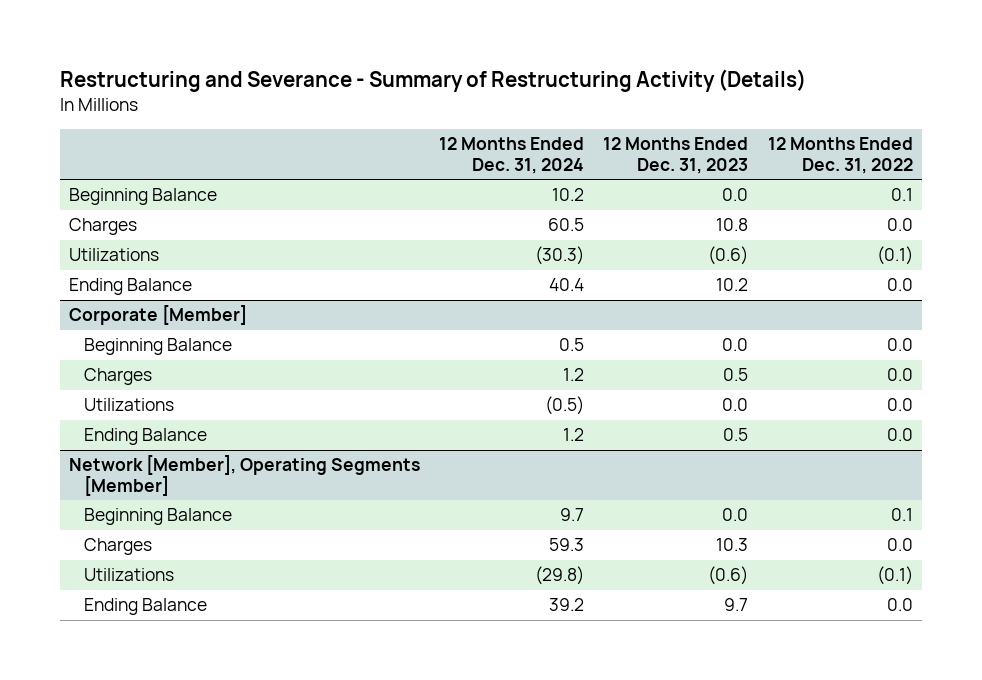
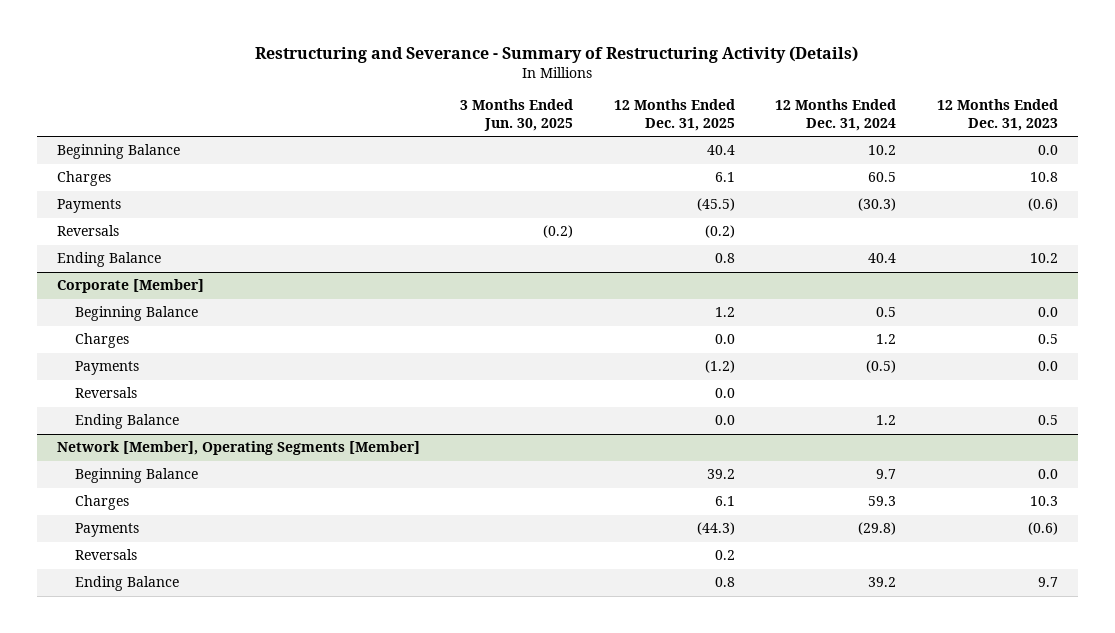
- | 12 Months Ended Dec. 31, 2024 | 12 Months Ended Dec. 31, 2023 | 12 Months Ended Dec. 31, 2022
+ | 3 Months Ended Jun. 30, 2025 | 12 Months Ended Dec. 31, 2025 | 12 Months Ended Dec. 31, 2024 | 12 Months Ended Dec. 31, 2023
- Utilizations | (30.3) | (0.6) | (0.1)
+ Payments | | (45.5) | (30.3) | (0.6)
+ Reversals | (0.2) | (0.2) | |
@ Corporate [Member]
- Utilizations | (0.5) | 0.0 | 0.0
+ Payments | | (1.2) | (0.5) | 0.0
+ Reversals | | 0.0 | |
@ Network [Member], Operating Segments [Member]
- Utilizations | (29.8) | (0.6) | (0.1)
+ Payments | | (44.3) | (29.8) | (0.6)
+ Reversals | | 0.2 | |

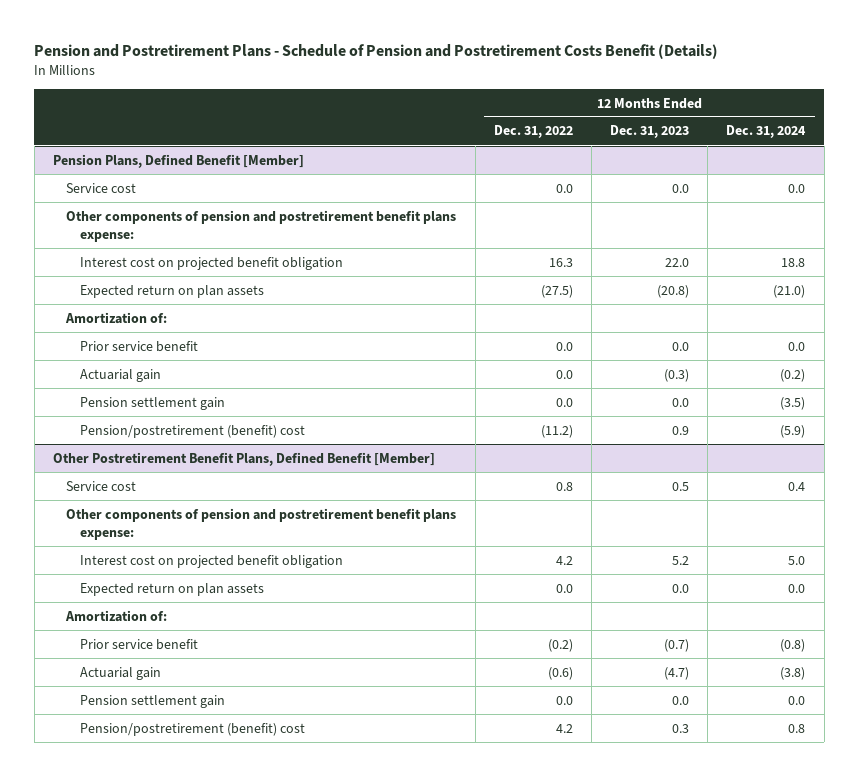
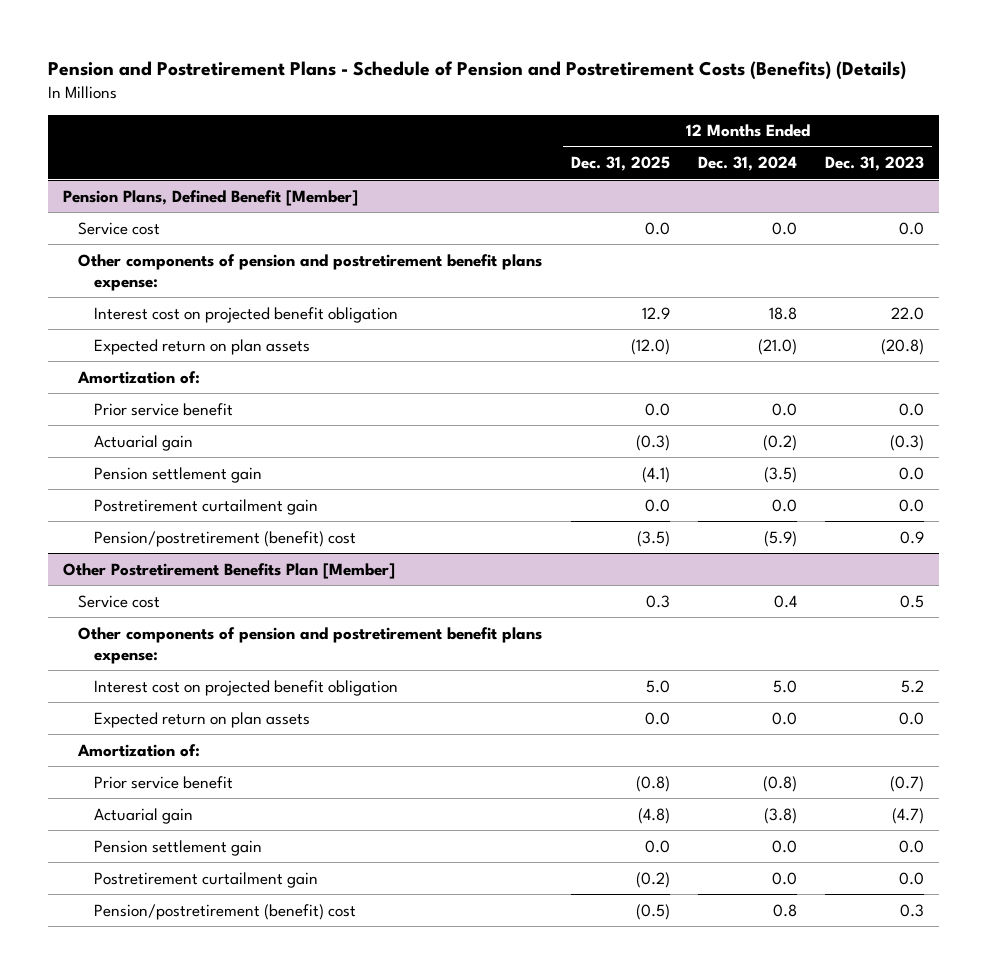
- Pension and Postretirement Plans - Schedule of Pension and Postretirement Costs Benefit (Details)
+ Pension and Postretirement Plans - Schedule of Pension and Postretirement Costs (Benefits) (Details)
- | 12 Months Ended Dec. 31, 2022 | 12 Months Ended Dec. 31, 2023 | 12 Months Ended Dec. 31, 2024
+ | 12 Months Ended Dec. 31, 2025 | 12 Months Ended Dec. 31, 2024 | 12 Months Ended Dec. 31, 2023
@ Pension Plans, Defined Benefit [Member]
+ Postretirement curtailment gain | 0.0 | 0.0 | 0.0
- Other Postretirement Benefit Plans, Defined Benefit [Member]
+ Other Postretirement Benefits Plan [Member]
+ Postretirement curtailment gain | (0.2) | 0.0 | 0.0

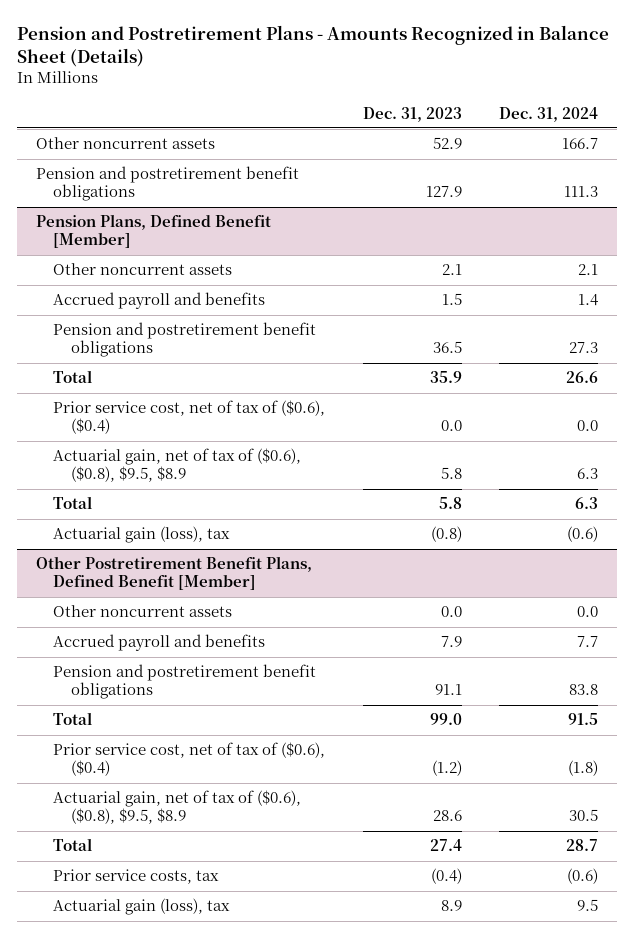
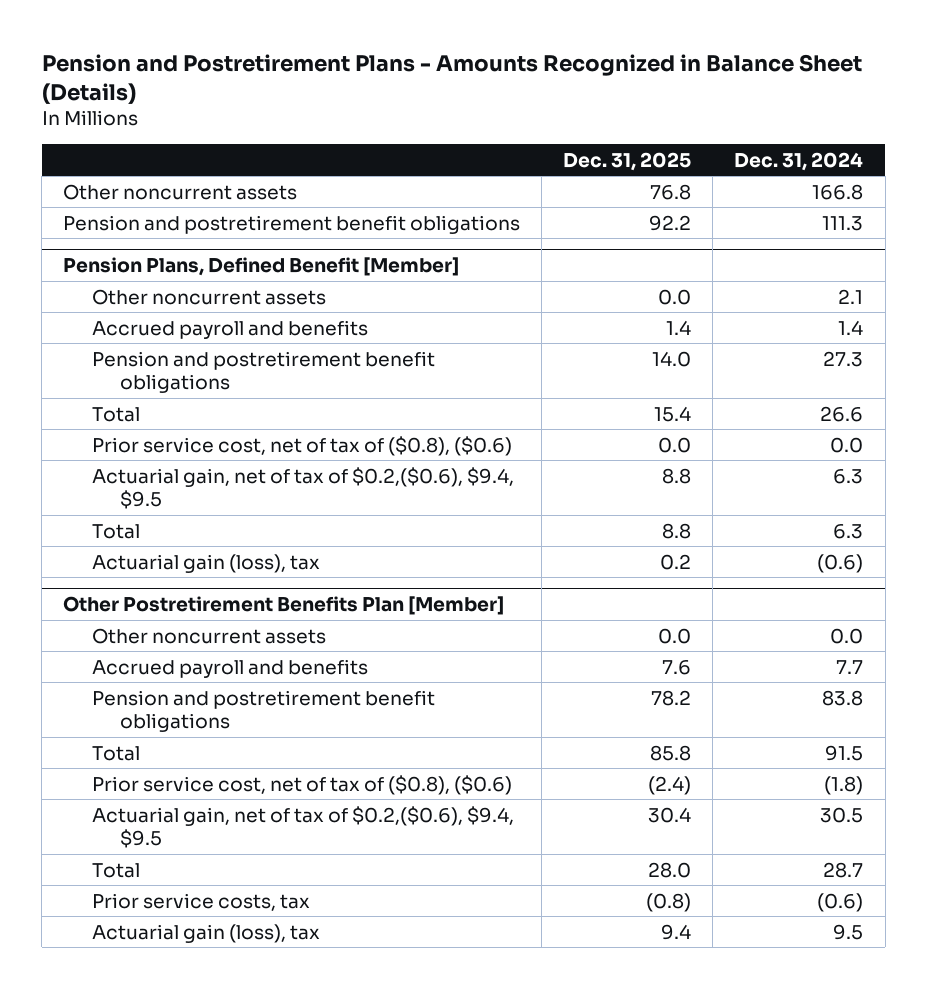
- | Dec. 31, 2023 | Dec. 31, 2024
+ | Dec. 31, 2025 | Dec. 31, 2024
- Other noncurrent assets | 52.9 | 166.7
+ Other noncurrent assets | 76.8 | 166.8
@ Pension Plans, Defined Benefit [Member]
- Prior service cost, net of tax of ($0.6), ($0.4) | 0.0 | 0.0
- Actuarial gain, net of tax of ($0.6), ($0.8), $9.5, $8.9 | 5.8 | 6.3
+ Prior service cost, net of tax of ($0.8), ($0.6) | 0.0 | 0.0
+ Actuarial gain, net of tax of $0.2,($0.6), $9.4, $9.5 | 8.8 | 6.3
- Other Postretirement Benefit Plans, Defined Benefit [Member]
+ Other Postretirement Benefits Plan [Member]
- Prior service cost, net of tax of ($0.6), ($0.4) | (1.2) | (1.8)
- Actuarial gain, net of tax of ($0.6), ($0.8), $9.5, $8.9 | 28.6 | 30.5
+ Prior service cost, net of tax of ($0.8), ($0.6) | (2.4) | (1.8)
+ Actuarial gain, net of tax of $0.2,($0.6), $9.4, $9.5 | 30.4 | 30.5

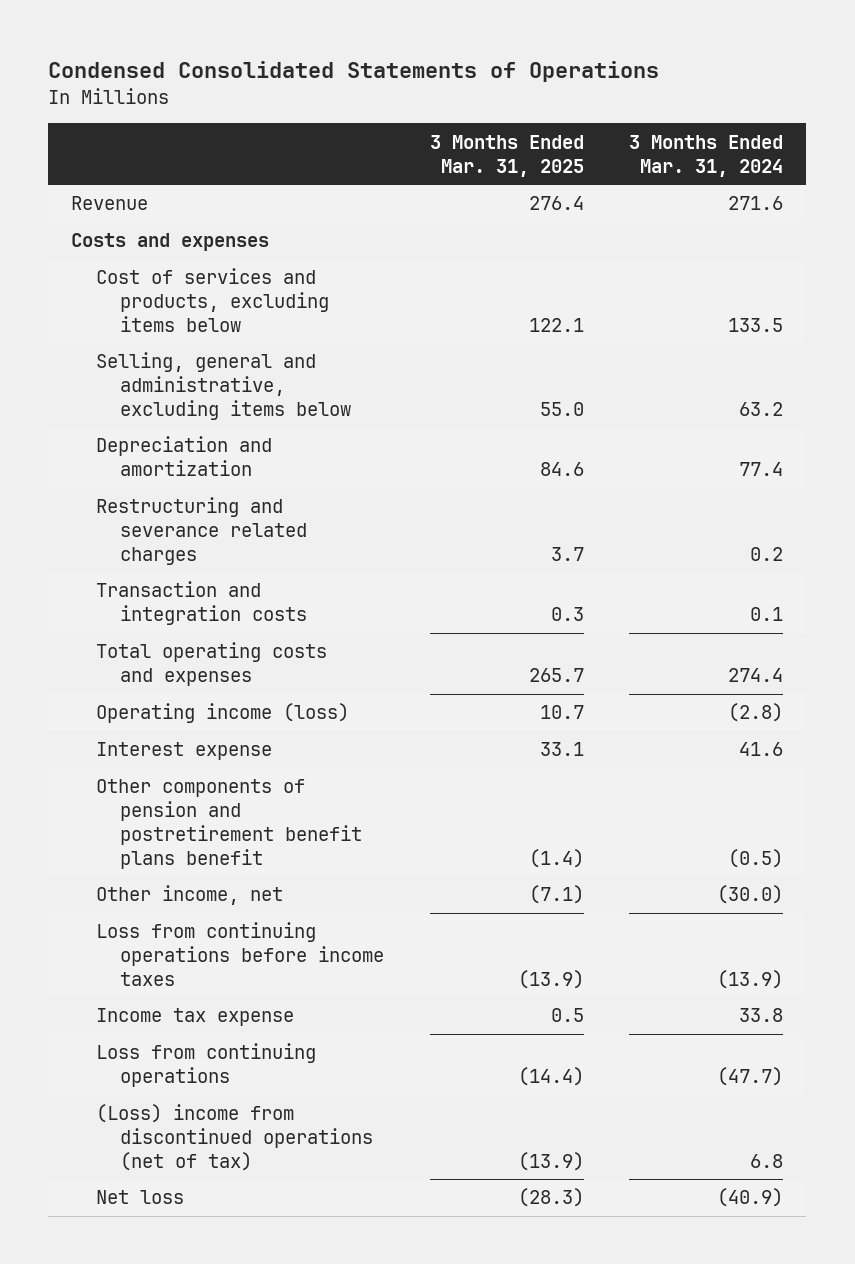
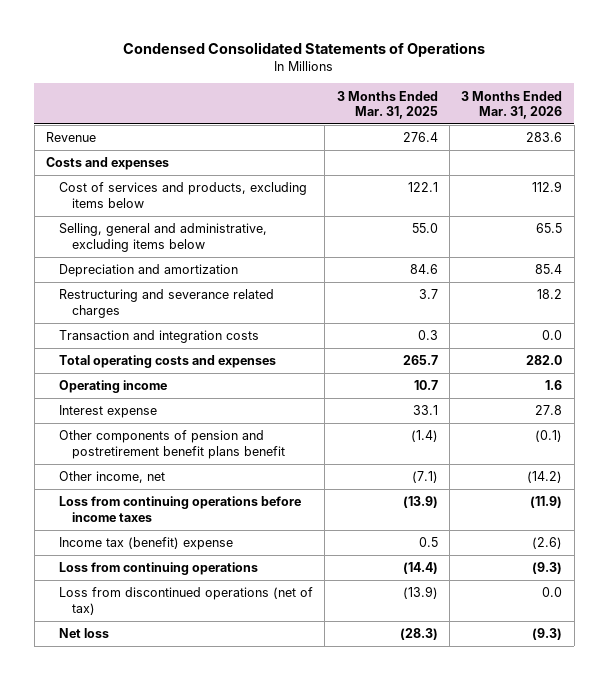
- | 3 Months Ended Mar. 31, 2025 | 3 Months Ended Mar. 31, 2024
+ | 3 Months Ended Mar. 31, 2025 | 3 Months Ended Mar. 31, 2026
- Operating income (loss) | 10.7 | (2.8)
+ Operating income | 10.7 | 1.6
- Income tax expense | 0.5 | 33.8
+ Income tax (benefit) expense | 0.5 | (2.6)
- (Loss) income from discontinued operations (net of tax) | (13.9) | 6.8
+ Loss from discontinued operations (net of tax) | (13.9) | 0.0

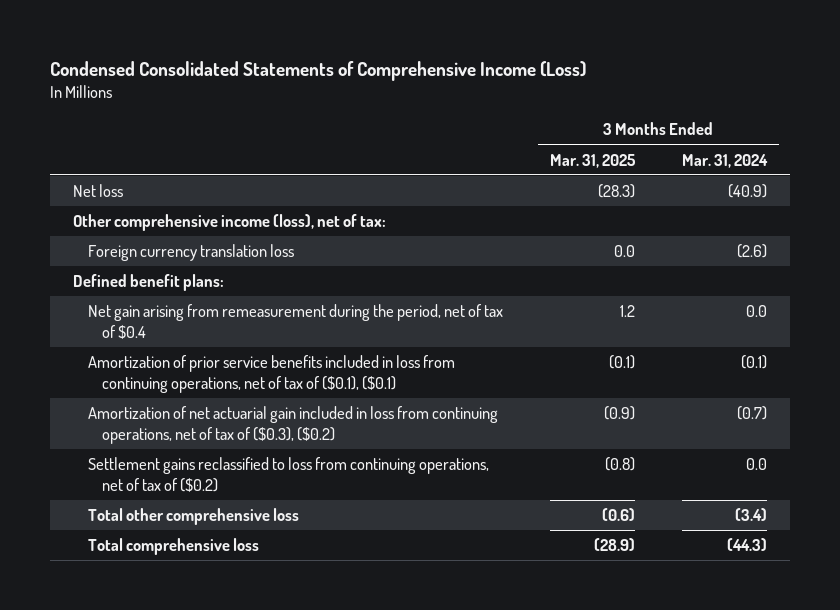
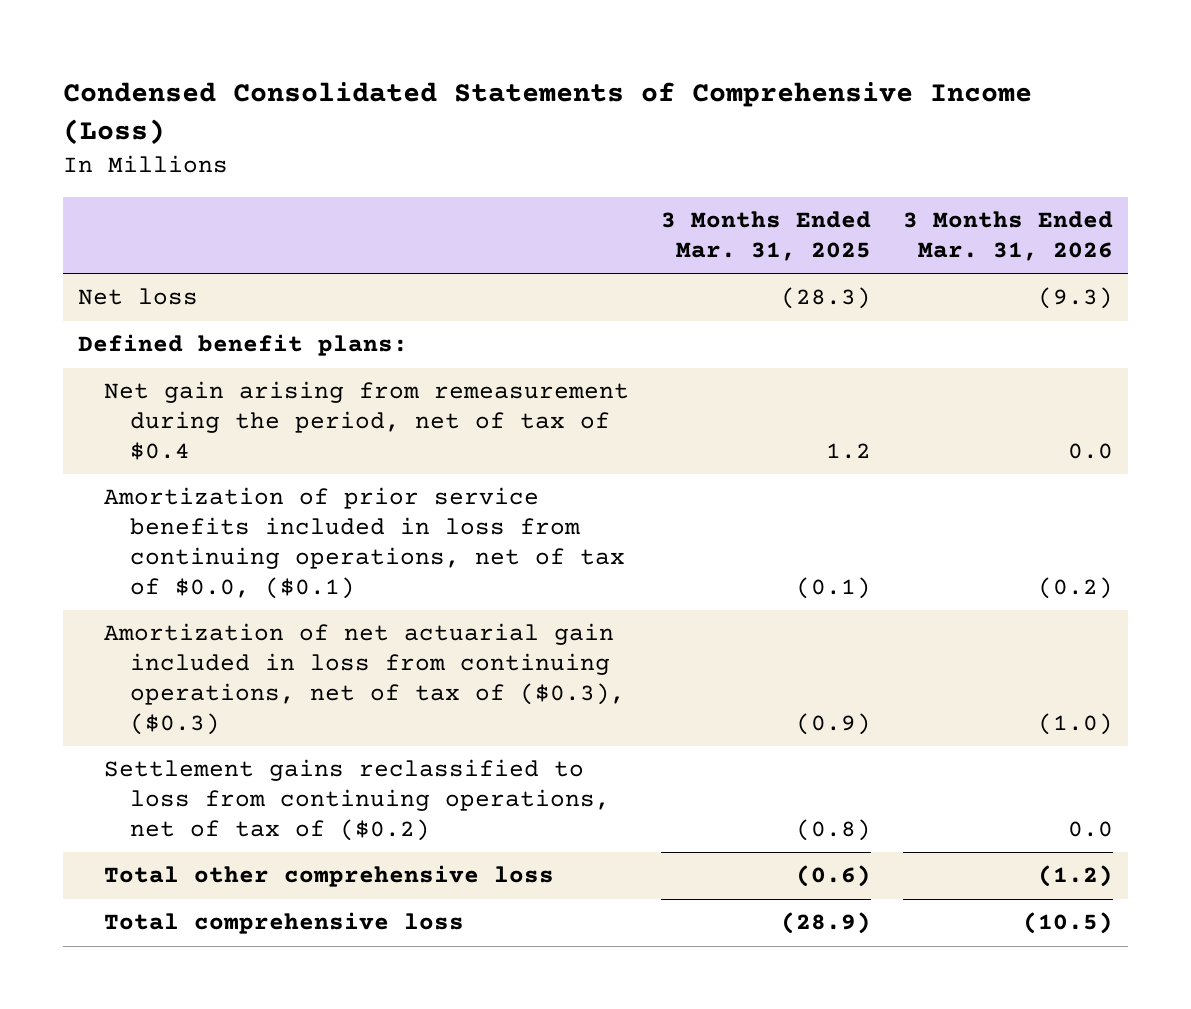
- | 3 Months Ended Mar. 31, 2025 | 3 Months Ended Mar. 31, 2024
+ | 3 Months Ended Mar. 31, 2025 | 3 Months Ended Mar. 31, 2026
- Other comprehensive income (loss), net of tax:
- Foreign currency translation loss | 0.0 | (2.6)
- Amortization of prior service benefits included in loss from continuing operations, net of tax of ($0.1), ($0.1) | (0.1) | (0.1)
- Amortization of net actuarial gain included in loss from continuing operations, net of tax of ($0.3), ($0.2) | (0.9) | (0.7)
+ Amortization of prior service benefits included in loss from continuing operations, net of tax of $0.0, ($0.1) | (0.1) | (0.2)
+ Amortization of net actuarial gain included in loss from continuing operations, net of tax of ($0.3), ($0.3) | (0.9) | (1.0)

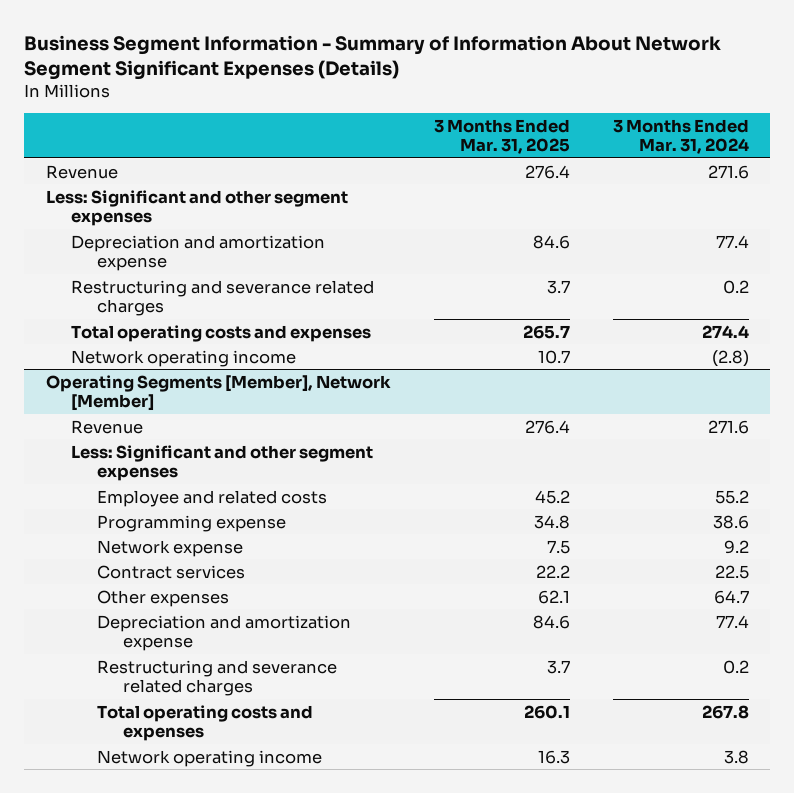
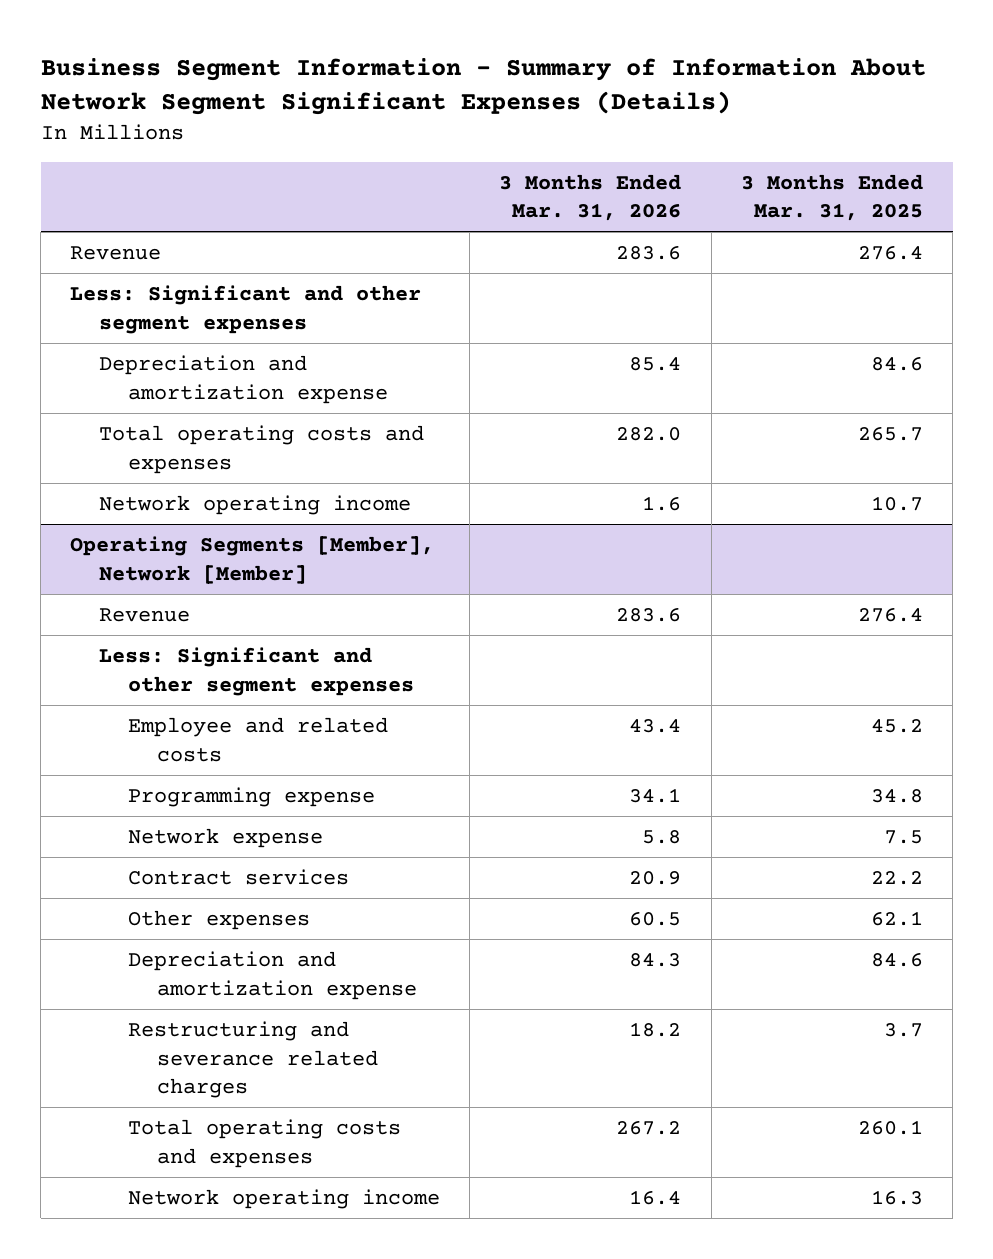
- | 3 Months Ended Mar. 31, 2025 | 3 Months Ended Mar. 31, 2024
+ | 3 Months Ended Mar. 31, 2026 | 3 Months Ended Mar. 31, 2025
- Restructuring and severance related charges | 3.7 | 0.2

